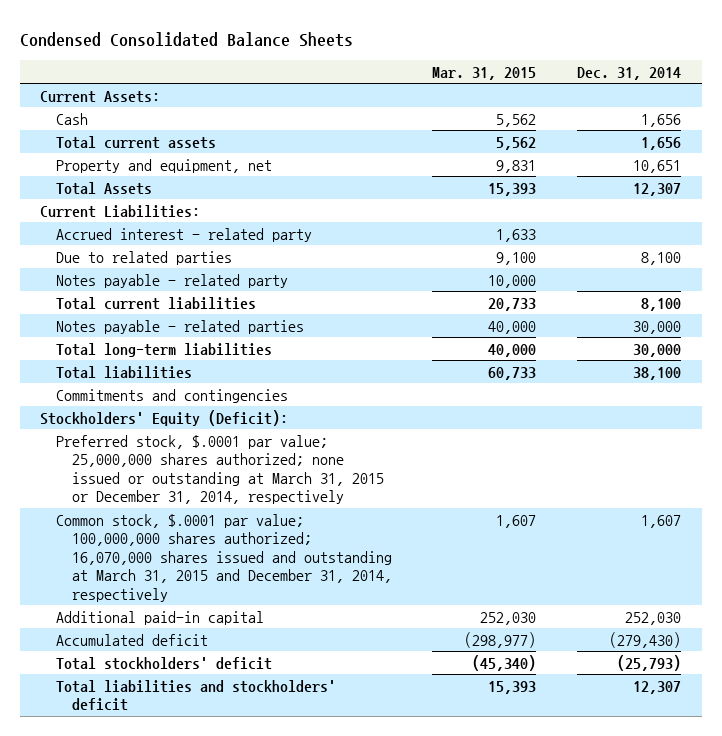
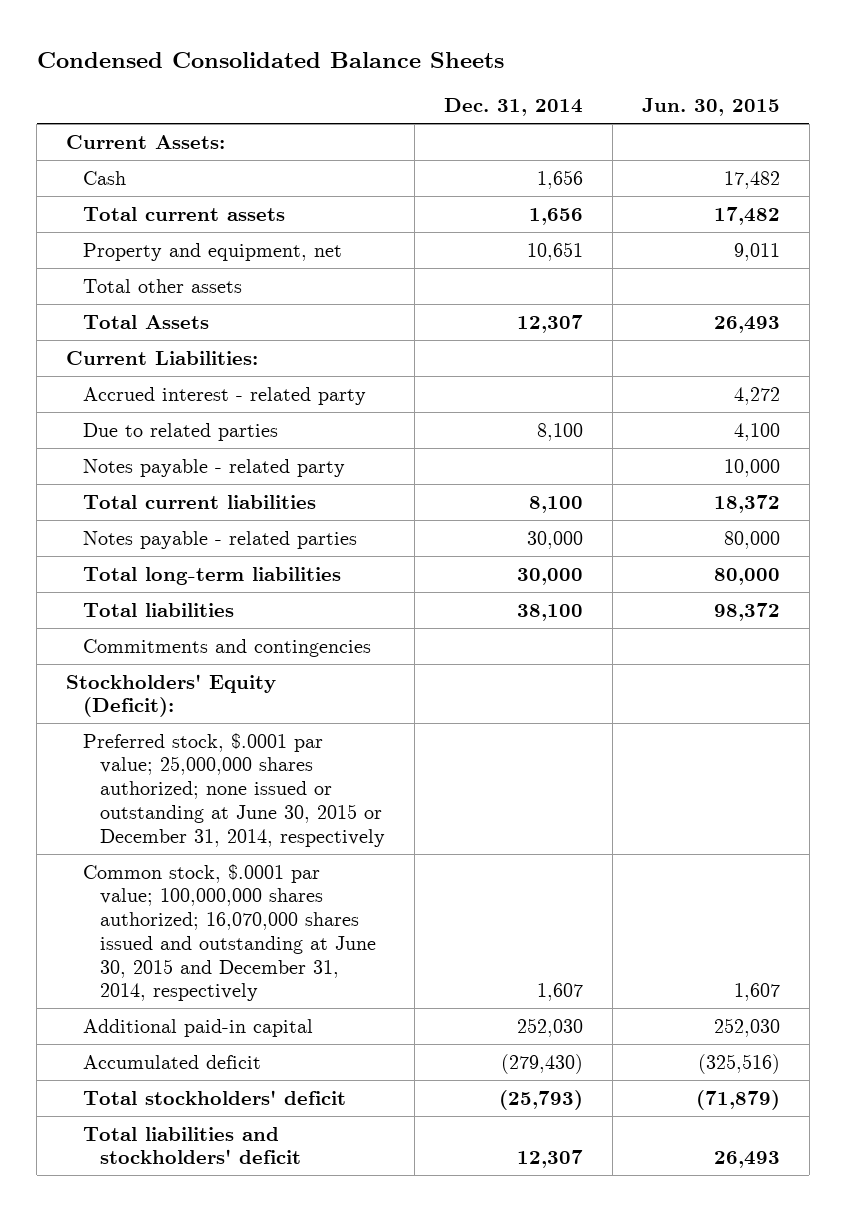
- | Mar. 31, 2015 | Dec. 31, 2014
+ | Dec. 31, 2014 | Jun. 30, 2015
+ Total other assets
- Preferred stock, $.0001 par value; 25,000,000 shares authorized; none issued or outstanding at March 31, 2015 or December 31, 2014, respectively
- Common stock, $.0001 par value; 100,000,000 shares authorized; 16,070,000 shares issued and outstanding at March 31, 2015 and December 31, 2014, respectively | 1,607 | 1,607
+ Preferred stock, $.0001 par value; 25,000,000 shares authorized; none issued or outstanding at June 30, 2015 or December 31, 2014, respectively
+ Common stock, $.0001 par value; 100,000,000 shares authorized; 16,070,000 shares issued and outstanding at June 30, 2015 and December 31, 2014, respectively | 1,607 | 1,607

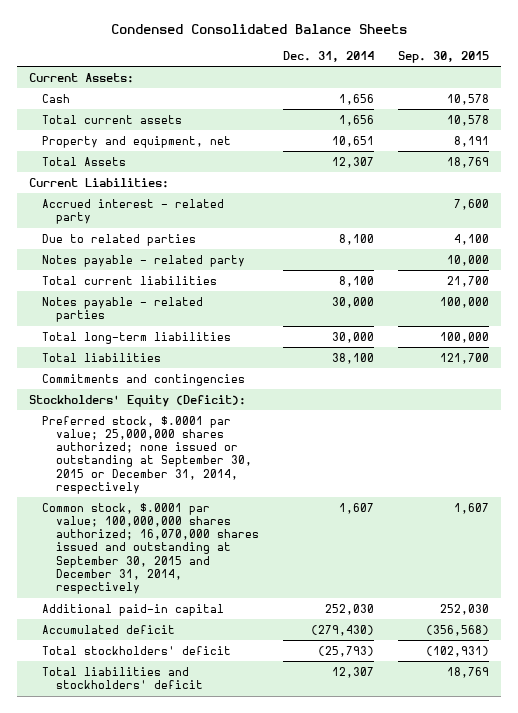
- | Dec. 31, 2014 | Jun. 30, 2015
+ | Dec. 31, 2014 | Sep. 30, 2015
- Total other assets
- Preferred stock, $.0001 par value; 25,000,000 shares authorized; none issued or outstanding at June 30, 2015 or December 31, 2014, respectively
- Common stock, $.0001 par value; 100,000,000 shares authorized; 16,070,000 shares issued and outstanding at June 30, 2015 and December 31, 2014, respectively | 1,607 | 1,607
+ Preferred stock, $.0001 par value; 25,000,000 shares authorized; none issued or outstanding at September 30, 2015 or December 31, 2014, respectively
+ Common stock, $.0001 par value; 100,000,000 shares authorized; 16,070,000 shares issued and outstanding at September 30, 2015 and December 31, 2014, respectively | 1,607 | 1,607

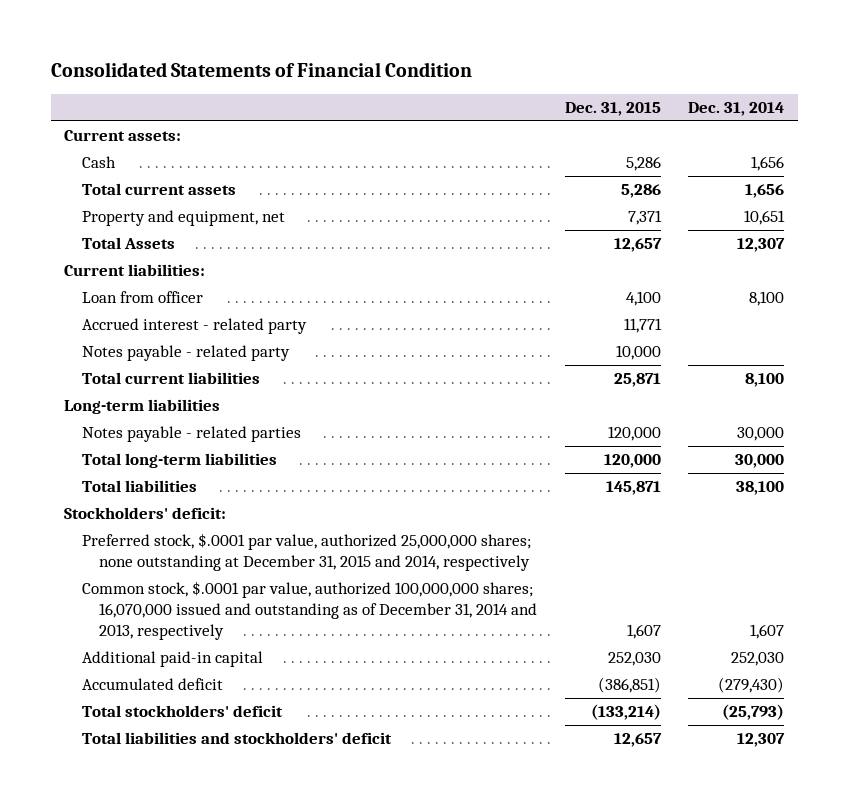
- Condensed Consolidated Balance Sheets
+ Consolidated Statements of Financial Condition
- | Dec. 31, 2014 | Sep. 30, 2015
+ | Dec. 31, 2015 | Dec. 31, 2014
- Current Assets:
+ Current assets:
- Current Liabilities:
+ Current liabilities:
+ Loan from officer | 4,100 | 8,100
- Due to related parties | 8,100 | 4,100
+ Long-term liabilities
- Commitments and contingencies
- Stockholders' Equity (Deficit):
- Preferred stock, $.0001 par value; 25,000,000 shares authorized; none issued or outstanding at September 30, 2015 or December 31, 2014, respectively
- Common stock, $.0001 par value; 100,000,000 shares authorized; 16,070,000 shares issued and outstanding at September 30, 2015 and December 31, 2014, respectively | 1,607 | 1,607
+ Stockholders' deficit:
+ Preferred stock, $.0001 par value, authorized 25,000,000 shares; none outstanding at December 31, 2015 and 2014, respectively
+ Common stock, $.0001 par value, authorized 100,000,000 shares; 16,070,000 issued and outstanding as of December 31, 2014 and 2013, respectively | 1,607 | 1,607

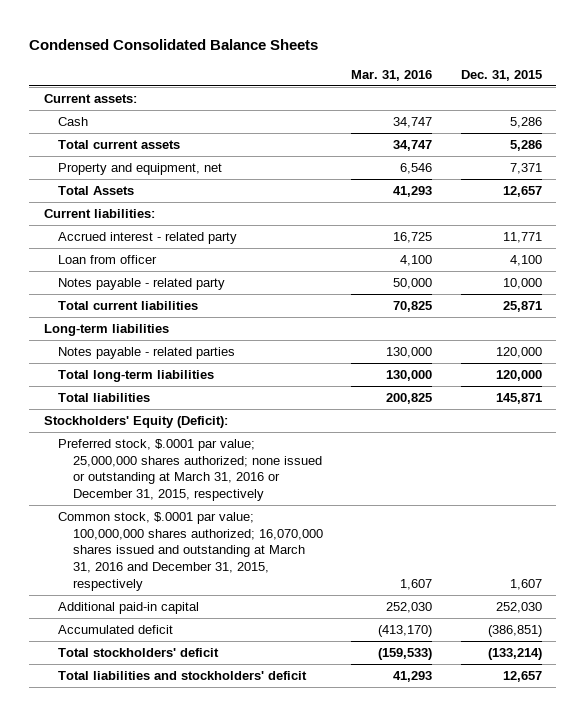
- Consolidated Statements of Financial Condition
+ Condensed Consolidated Balance Sheets
- | Dec. 31, 2015 | Dec. 31, 2014
+ | Mar. 31, 2016 | Dec. 31, 2015
moved down: Loan from officer | 4,100 | 4,100
- Stockholders' deficit:
- Preferred stock, $.0001 par value, authorized 25,000,000 shares; none outstanding at December 31, 2015 and 2014, respectively
- Common stock, $.0001 par value, authorized 100,000,000 shares; 16,070,000 issued and outstanding as of December 31, 2014 and 2013, respectively | 1,607 | 1,607
+ Stockholders' Equity (Deficit):
+ Preferred stock, $.0001 par value; 25,000,000 shares authorized; none issued or outstanding at March 31, 2016 or December 31, 2015, respectively
+ Common stock, $.0001 par value; 100,000,000 shares authorized; 16,070,000 shares issued and outstanding at March 31, 2016 and December 31, 2015, respectively | 1,607 | 1,607

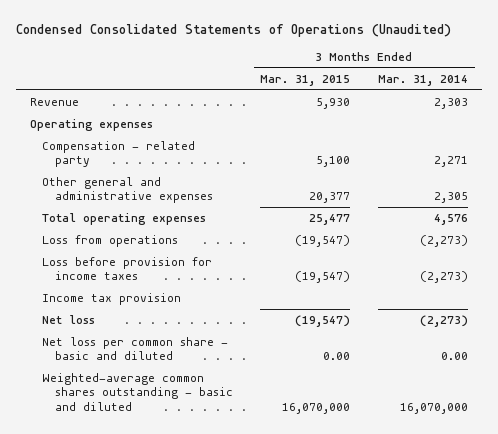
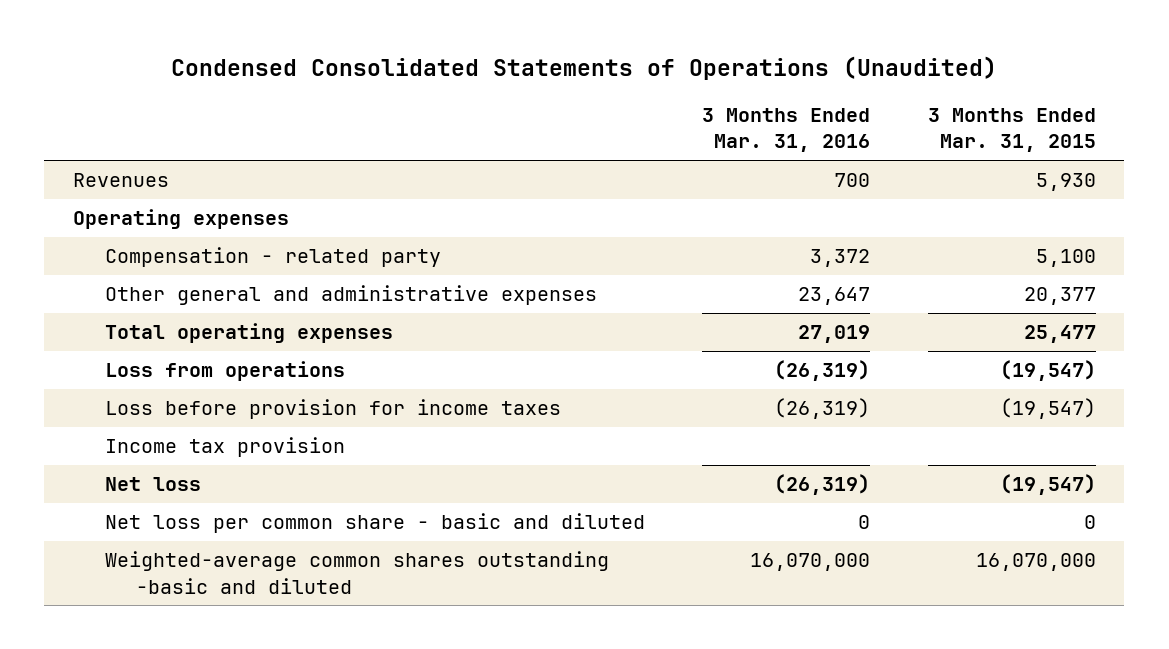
- | 3 Months Ended Mar. 31, 2015 | 3 Months Ended Mar. 31, 2014
+ | 3 Months Ended Mar. 31, 2016 | 3 Months Ended Mar. 31, 2015
- Revenue | 5,930 | 2,303
+ Revenues | 700 | 5,930
- Net loss per common share - basic and diluted | 0.00 | 0.00
- Weighted-average common shares outstanding - basic and diluted | 16,070,000 | 16,070,000
+ Net loss per common share - basic and diluted | 0 | 0
+ Weighted-average common shares outstanding -basic and diluted | 16,070,000 | 16,070,000

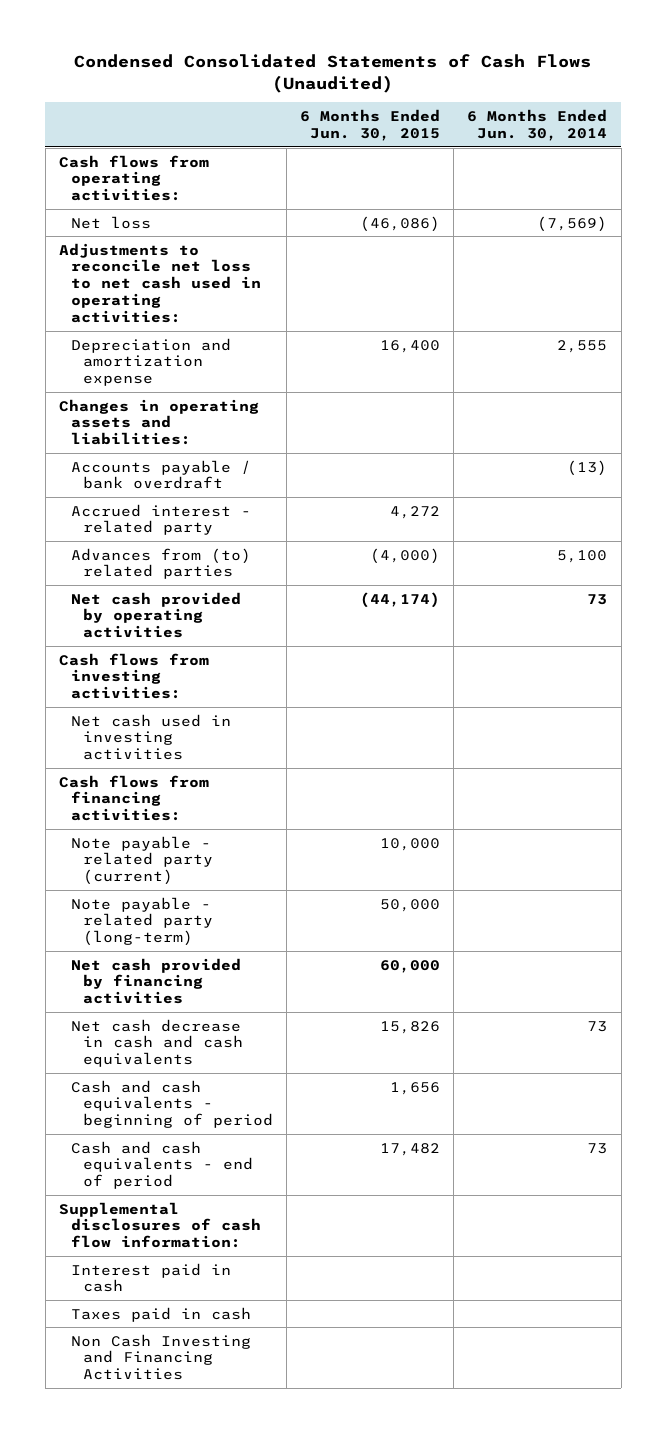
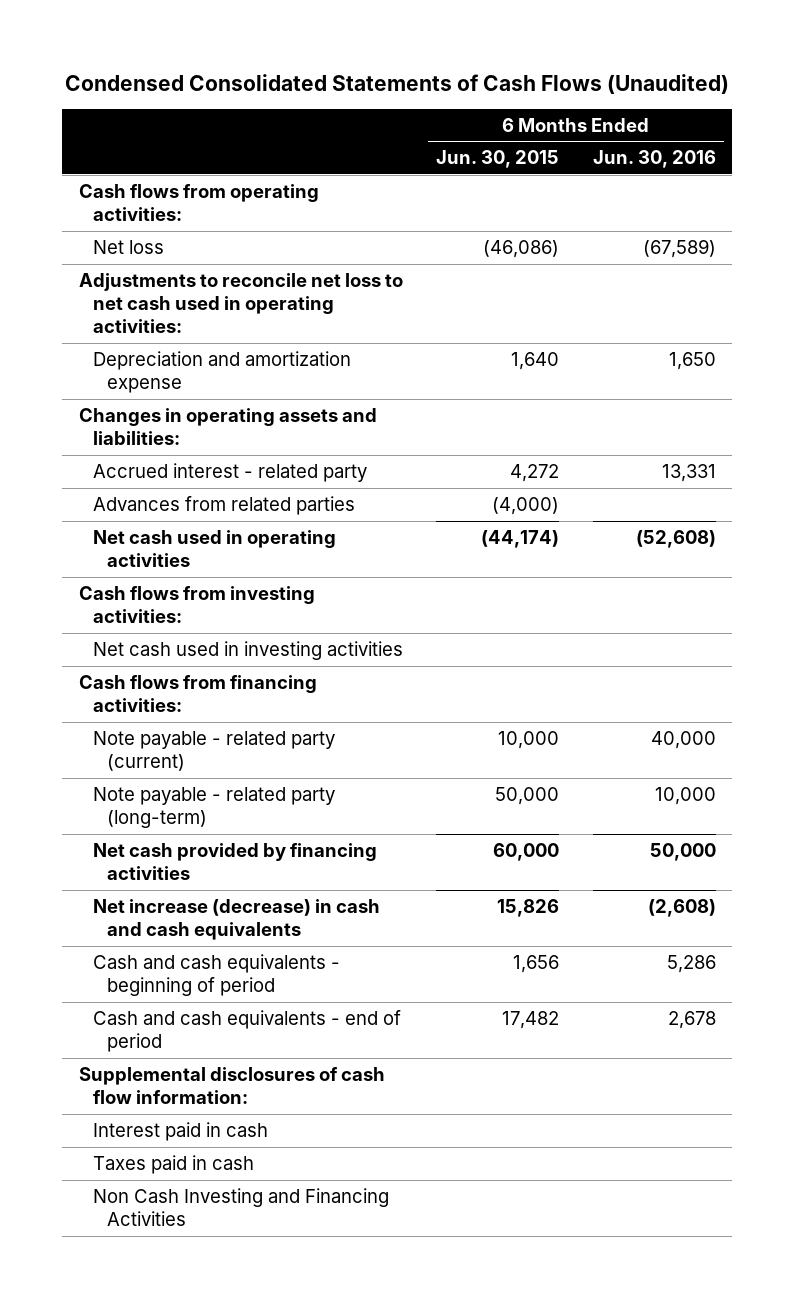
- | 6 Months Ended Jun. 30, 2015 | 6 Months Ended Jun. 30, 2014
+ | 6 Months Ended Jun. 30, 2015 | 6 Months Ended Jun. 30, 2016
- Depreciation and amortization expense | 16,400 | 2,555
+ Depreciation and amortization expense | 1,640 | 1,650
- Accounts payable / bank overdraft | | (13)
- Advances from (to) related parties | (4,000) | 5,100
- Net cash provided by operating activities | (44,174) | 73
+ Advances from related parties | (4,000) |
+ Net cash used in operating activities | (44,174) | (52,608)
- Net cash decrease in cash and cash equivalents | 15,826 | 73
+ Net increase (decrease) in cash and cash equivalents | 15,826 | (2,608)

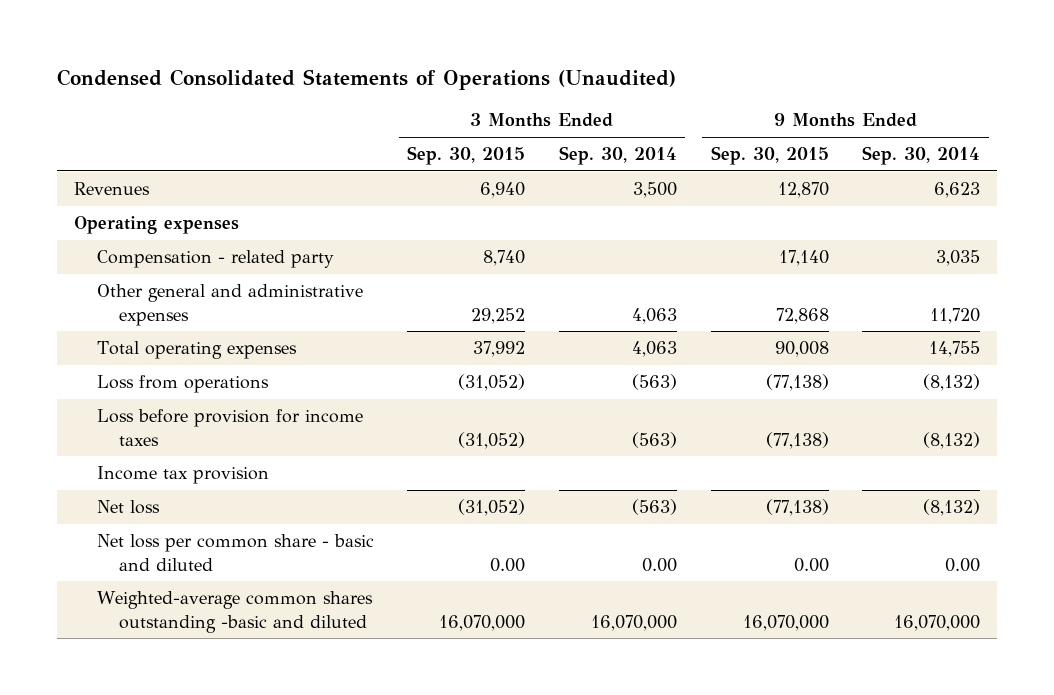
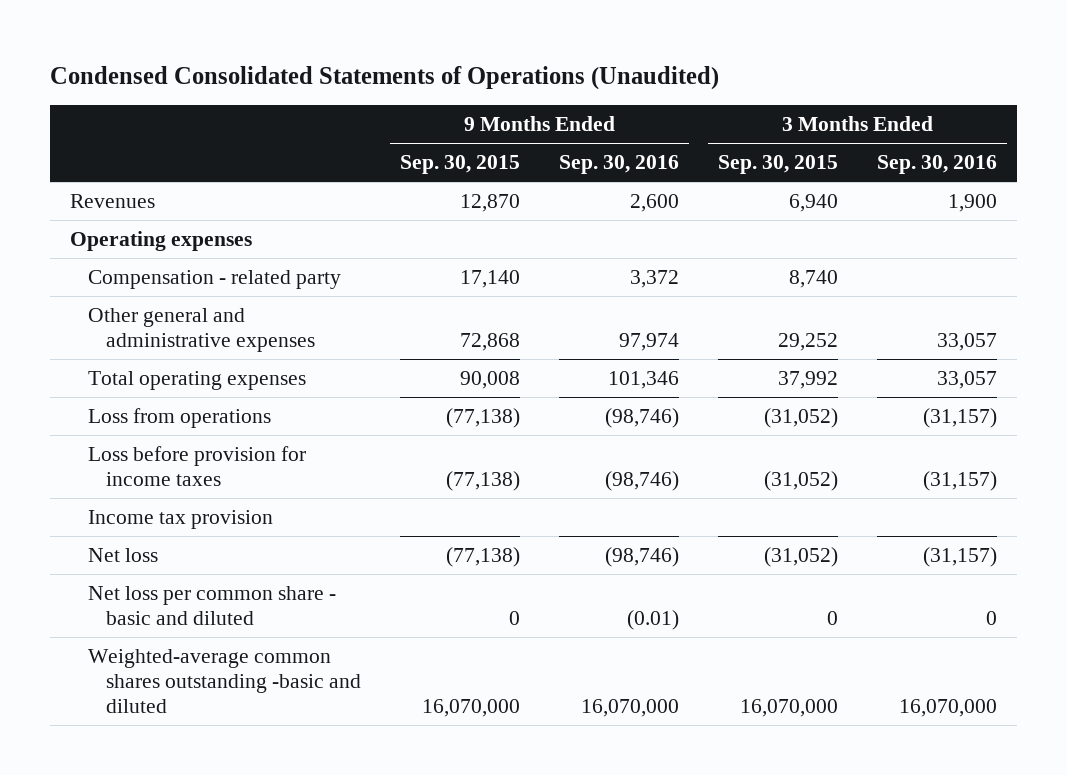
- | 3 Months Ended Sep. 30, 2015 | 3 Months Ended Sep. 30, 2014 | 9 Months Ended Sep. 30, 2015 | 9 Months Ended Sep. 30, 2014
+ | 9 Months Ended Sep. 30, 2015 | 9 Months Ended Sep. 30, 2016 | 3 Months Ended Sep. 30, 2015 | 3 Months Ended Sep. 30, 2016
- Net loss per common share - basic and diluted | 0.00 | 0.00 | 0.00 | 0.00
+ Net loss per common share - basic and diluted | 0 | (0.01) | 0 | 0

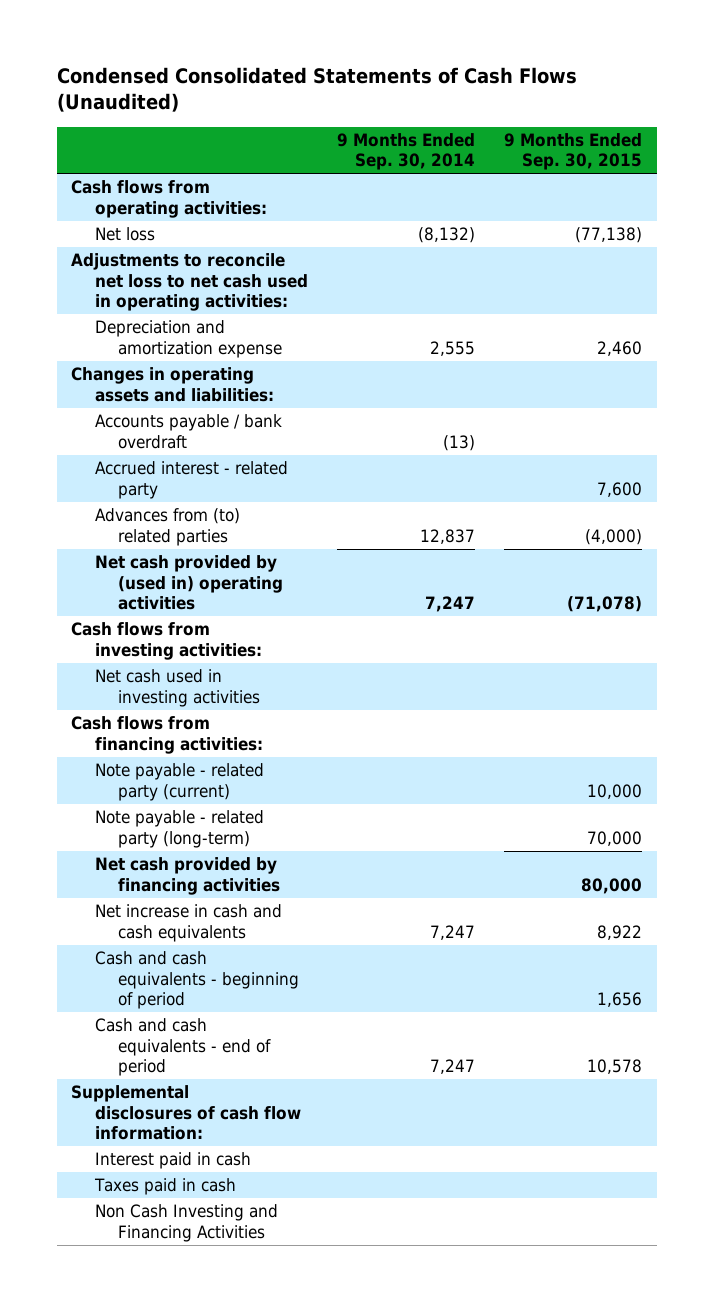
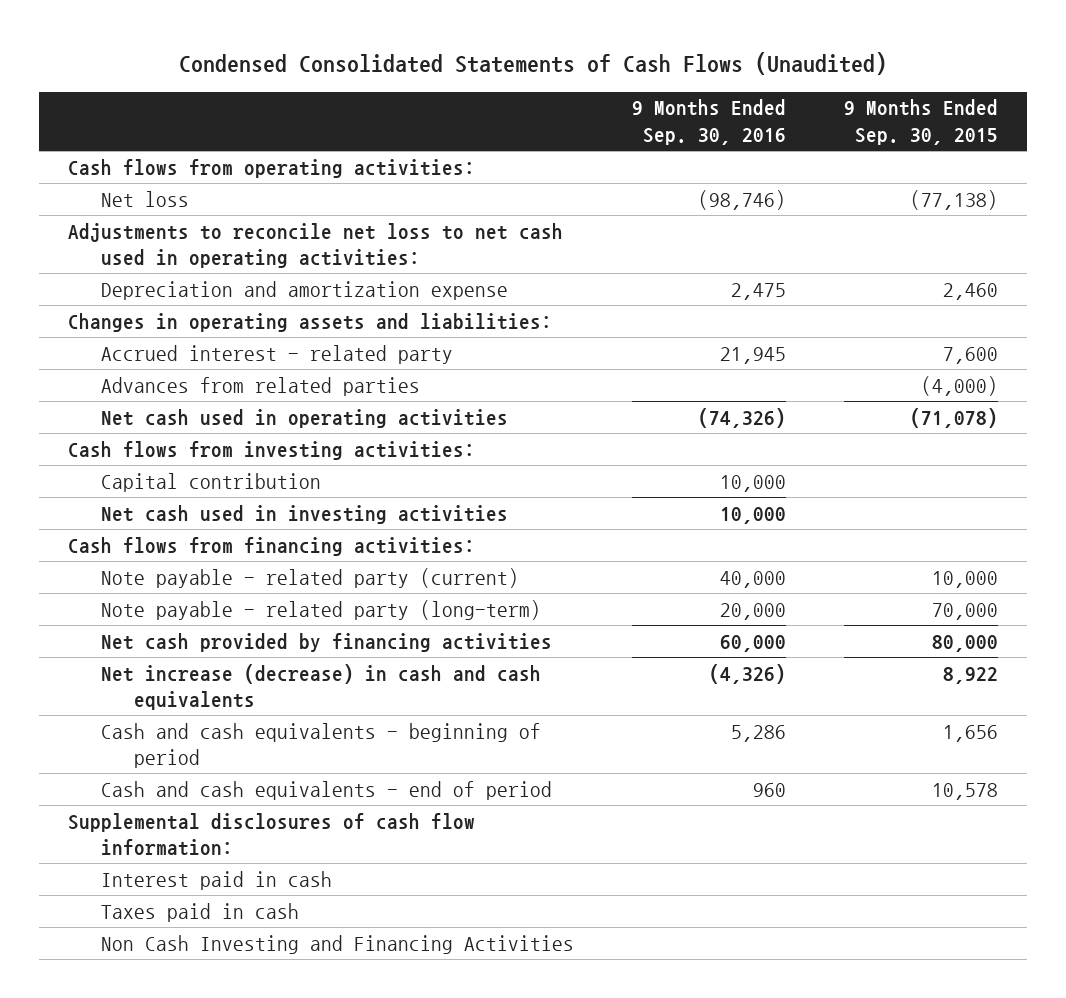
- | 9 Months Ended Sep. 30, 2014 | 9 Months Ended Sep. 30, 2015
+ | 9 Months Ended Sep. 30, 2016 | 9 Months Ended Sep. 30, 2015
- Accounts payable / bank overdraft | (13) |
- Advances from (to) related parties | 12,837 | (4,000)
- Net cash provided by (used in) operating activities | 7,247 | (71,078)
+ Advances from related parties | | (4,000)
+ Net cash used in operating activities | (74,326) | (71,078)
+ Capital contribution | 10,000 |
- Net increase in cash and cash equivalents | 7,247 | 8,922
+ Net increase (decrease) in cash and cash equivalents | (4,326) | 8,922

